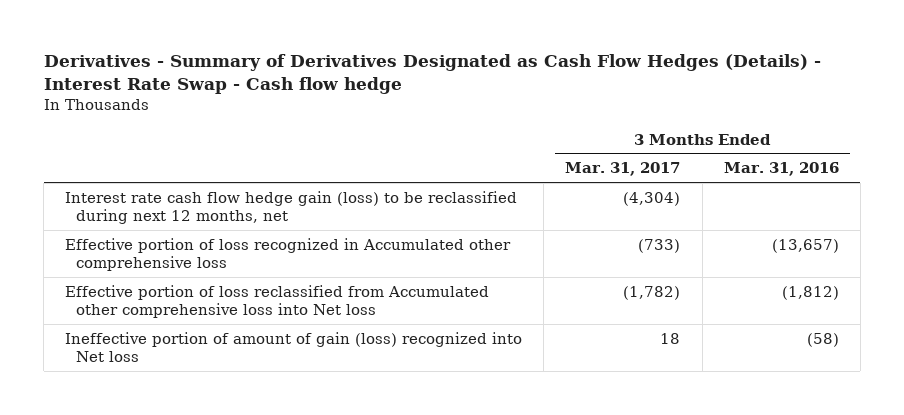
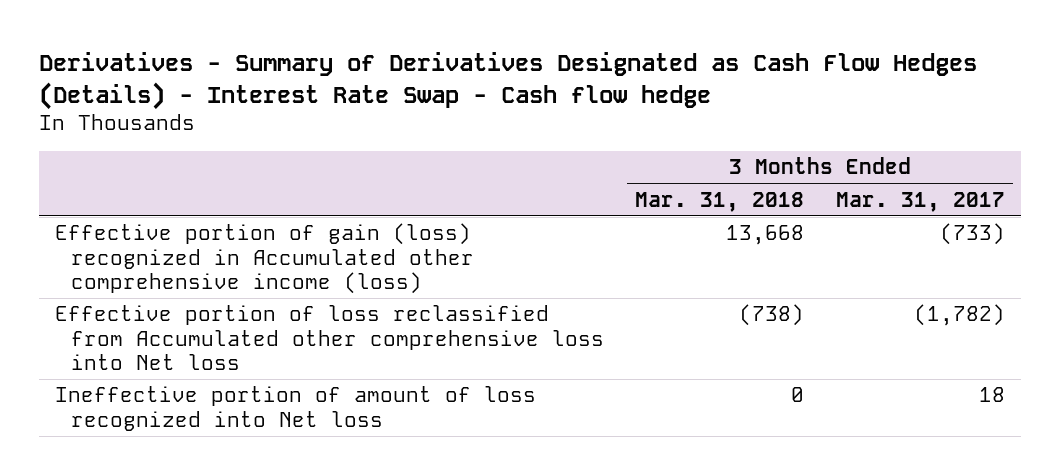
- | 3 Months Ended Mar. 31, 2017 | 3 Months Ended Mar. 31, 2016
+ | 3 Months Ended Mar. 31, 2018 | 3 Months Ended Mar. 31, 2017
- Interest rate cash flow hedge gain (loss) to be reclassified during next 12 months, net | (4,304) |
- Effective portion of loss recognized in Accumulated other comprehensive loss | (733) | (13,657)
+ Effective portion of gain (loss) recognized in Accumulated other comprehensive income (loss) | 13,668 | (733)
- Ineffective portion of amount of gain (loss) recognized into Net loss | 18 | (58)
+ Ineffective portion of amount of loss recognized into Net loss | 0 | 18

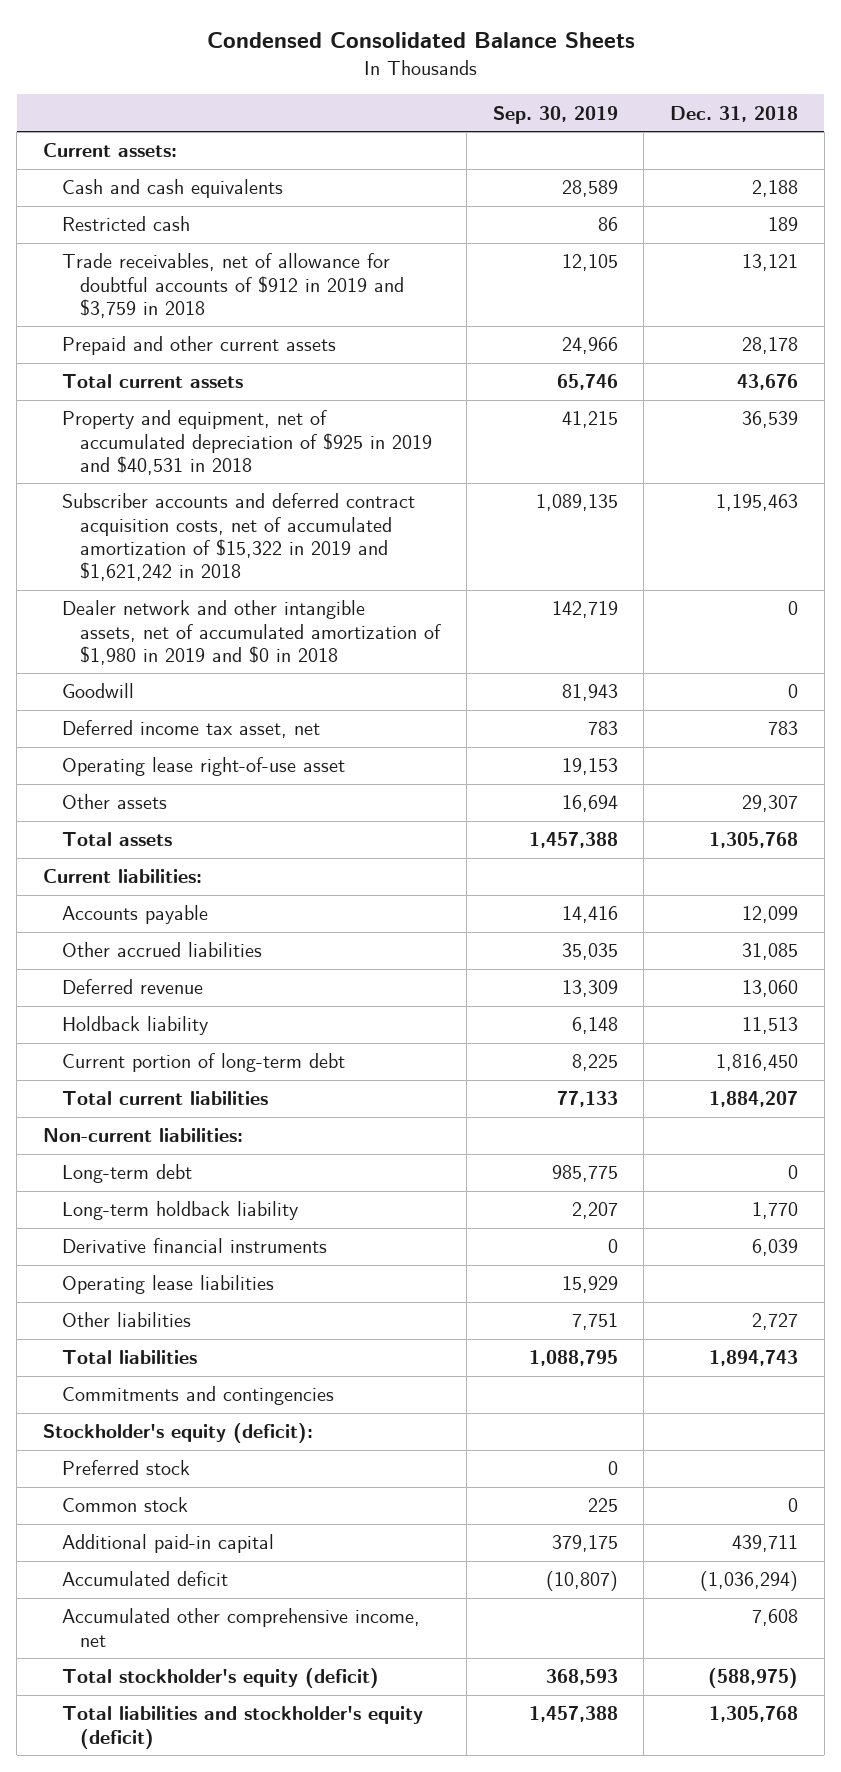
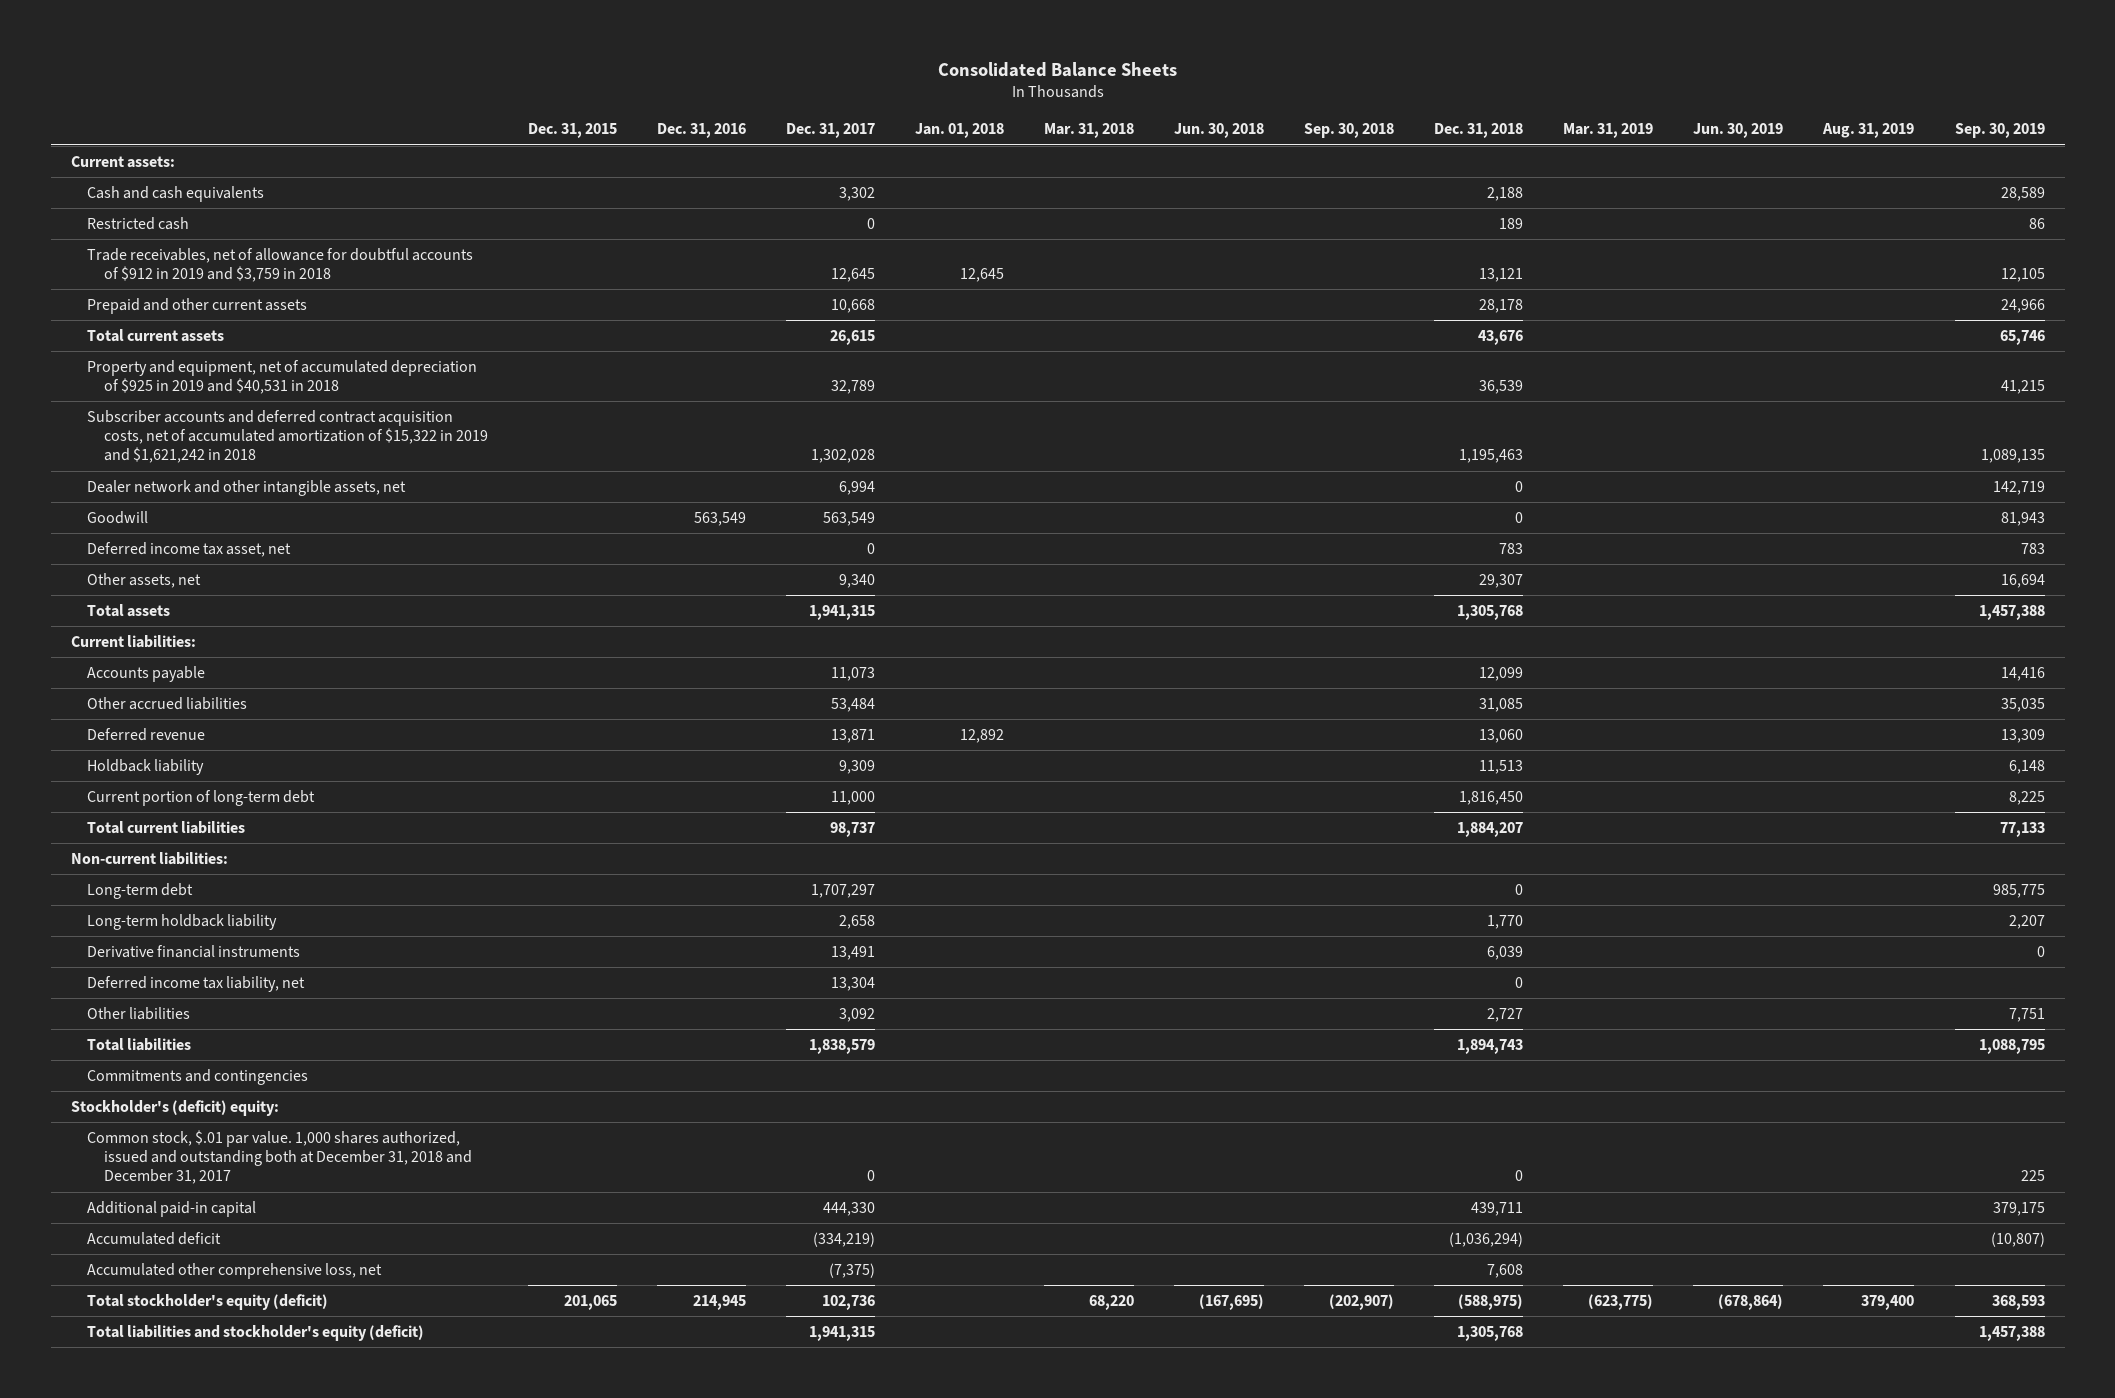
- Condensed Consolidated Balance Sheets
+ Consolidated Balance Sheets
- | Sep. 30, 2019 | Dec. 31, 2018
+ | Dec. 31, 2015 | Dec. 31, 2016 | Dec. 31, 2017 | Jan. 01, 2018 | Mar. 31, 2018 | Jun. 30, 2018 | Sep. 30, 2018 | Dec. 31, 2018 | Mar. 31, 2019 | Jun. 30, 2019 | Aug. 31, 2019 | Sep. 30, 2019
- Dealer network and other intangible assets, net of accumulated amortization of $1,980 in 2019 and $0 in 2018 | 142,719 | 0
+ Dealer network and other intangible assets, net | | | 6,994 | | | | | 0 | | | | 142,719
- Operating lease right-of-use asset | 19,153 |
- Other assets | 16,694 | 29,307
+ Other assets, net | | | 9,340 | | | | | 29,307 | | | | 16,694
- Operating lease liabilities | 15,929 |
+ Deferred income tax liability, net | | | 13,304 | | | | | 0 | | | |
- Stockholder's equity (deficit):
- Preferred stock | 0 |
- Common stock | 225 | 0
+ Stockholder's (deficit) equity:
+ Common stock, $.01 par value. 1,000 shares authorized, issued and outstanding both at December 31, 2018 and December 31, 2017 | | | 0 | | | | | 0 | | | | 225
- Accumulated other comprehensive income, net | | 7,608
+ Accumulated other comprehensive loss, net | | | (7,375) | | | | | 7,608 | | | |

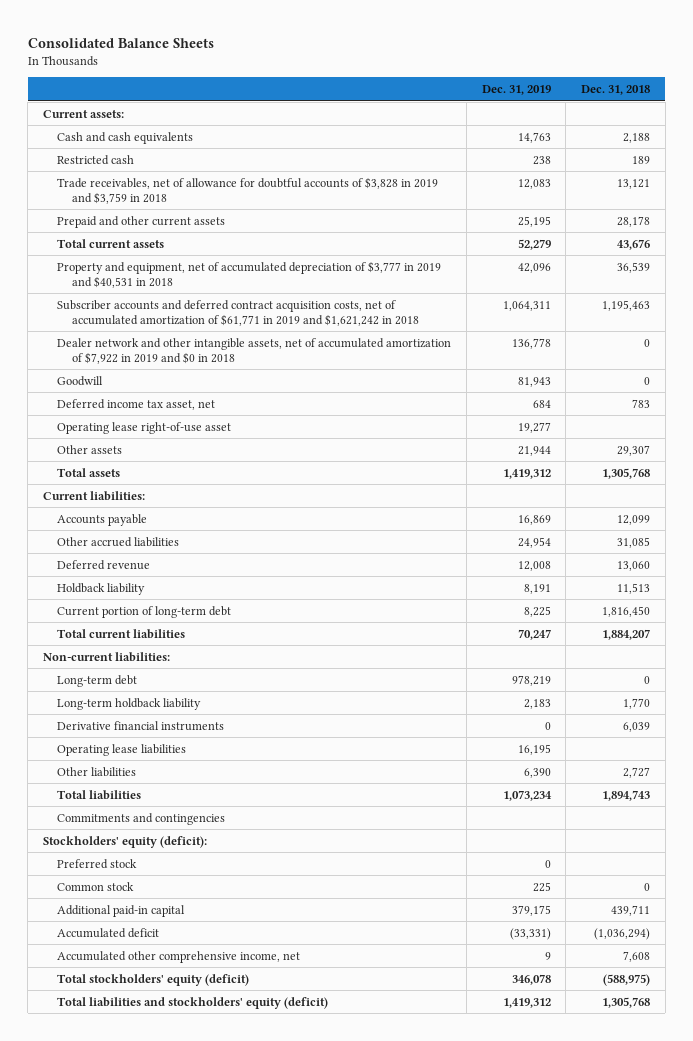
- | Dec. 31, 2015 | Dec. 31, 2016 | Dec. 31, 2017 | Jan. 01, 2018 | Mar. 31, 2018 | Jun. 30, 2018 | Sep. 30, 2018 | Dec. 31, 2018 | Mar. 31, 2019 | Jun. 30, 2019 | Aug. 31, 2019 | Sep. 30, 2019
+ | Dec. 31, 2019 | Dec. 31, 2018
- Trade receivables, net of allowance for doubtful accounts of $912 in 2019 and $3,759 in 2018 | | | 12,645 | 12,645 | | | | 13,121 | | | | 12,105
+ Trade receivables, net of allowance for doubtful accounts of $3,828 in 2019 and $3,759 in 2018 | 12,083 | 13,121
- Property and equipment, net of accumulated depreciation of $925 in 2019 and $40,531 in 2018 | | | 32,789 | | | | | 36,539 | | | | 41,215
- Subscriber accounts and deferred contract acquisition costs, net of accumulated amortization of $15,322 in 2019 and $1,621,242 in 2018 | | | 1,302,028 | | | | | 1,195,463 | | | | 1,089,135
- Dealer network and other intangible assets, net | | | 6,994 | | | | | 0 | | | | 142,719
+ Property and equipment, net of accumulated depreciation of $3,777 in 2019 and $40,531 in 2018 | 42,096 | 36,539
+ Subscriber accounts and deferred contract acquisition costs, net of accumulated amortization of $61,771 in 2019 and $1,621,242 in 2018 | 1,064,311 | 1,195,463
+ Dealer network and other intangible assets, net of accumulated amortization of $7,922 in 2019 and $0 in 2018 | 136,778 | 0
- Other assets, net | | | 9,340 | | | | | 29,307 | | | | 16,694
+ Operating lease right-of-use asset | 19,277 |
+ Other assets | 21,944 | 29,307
- Deferred income tax liability, net | | | 13,304 | | | | | 0 | | | |
+ Operating lease liabilities | 16,195 |
- Stockholder's (deficit) equity:
- Common stock, $.01 par value. 1,000 shares authorized, issued and outstanding both at December 31, 2018 and December 31, 2017 | | | 0 | | | | | 0 | | | | 225
+ Stockholders' equity (deficit):
+ Preferred stock | 0 |
+ Common stock | 225 | 0
- Accumulated other comprehensive loss, net | | | (7,375) | | | | | 7,608 | | | |
- Total stockholder's equity (deficit) | 201,065 | 214,945 | 102,736 | | 68,220 | (167,695) | (202,907) | (588,975) | (623,775) | (678,864) | 379,400 | 368,593
- Total liabilities and stockholder's equity (deficit) | | | 1,941,315 | | | | | 1,305,768 | | | | 1,457,388
+ Accumulated other comprehensive income, net | 9 | 7,608
+ Total stockholders' equity (deficit) | 346,078 | (588,975)
+ Total liabilities and stockholders' equity (deficit) | 1,419,312 | 1,305,768

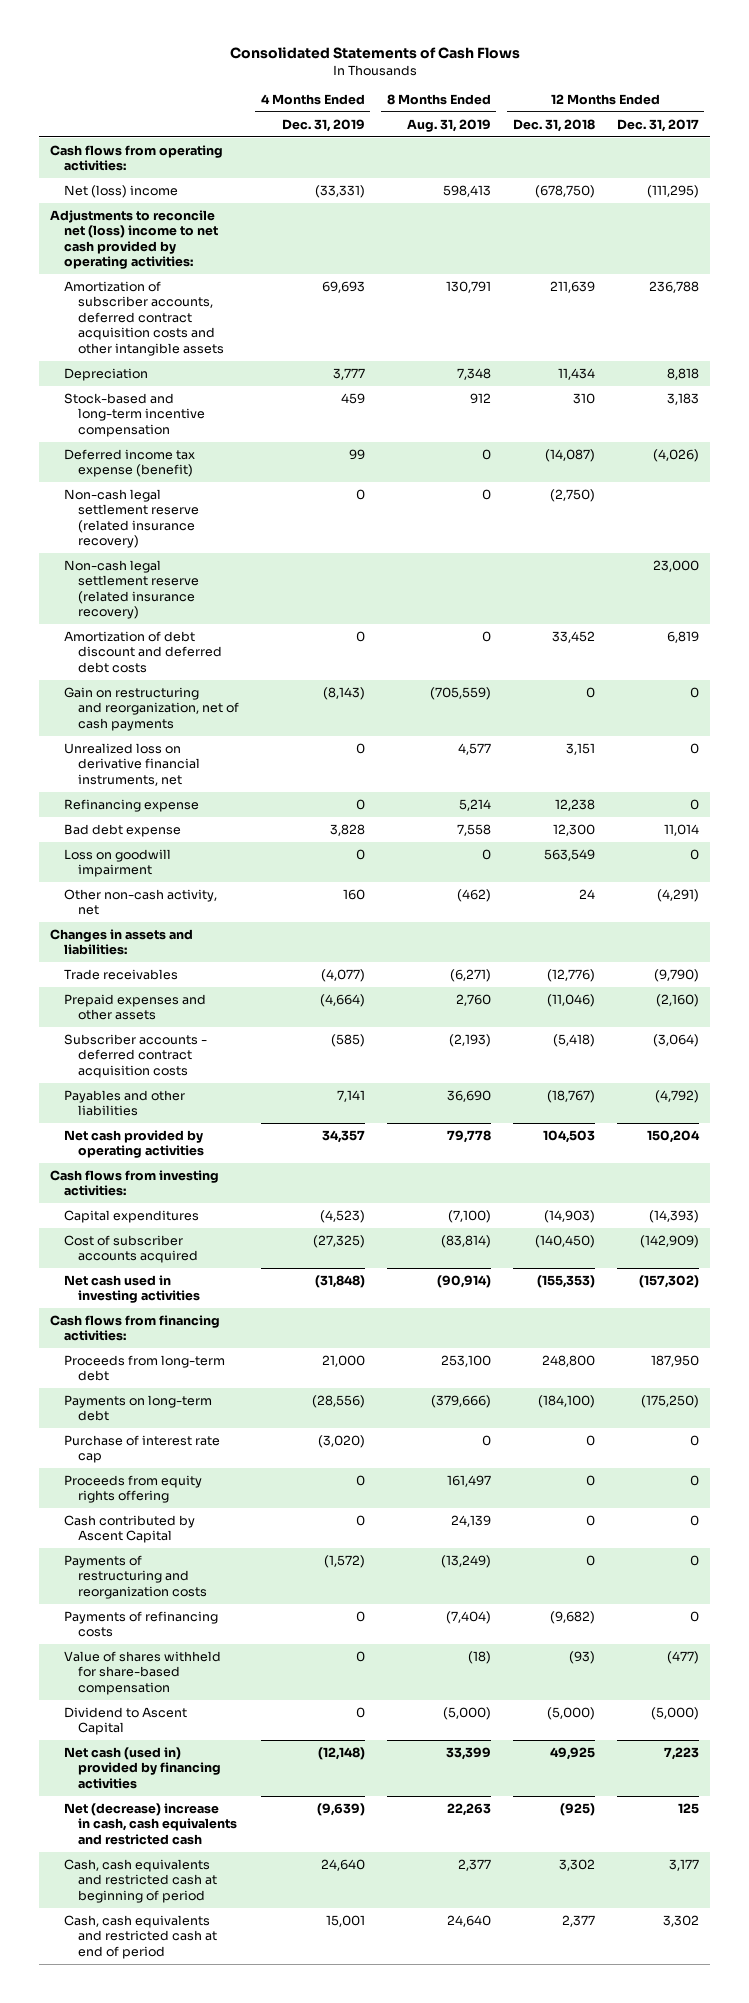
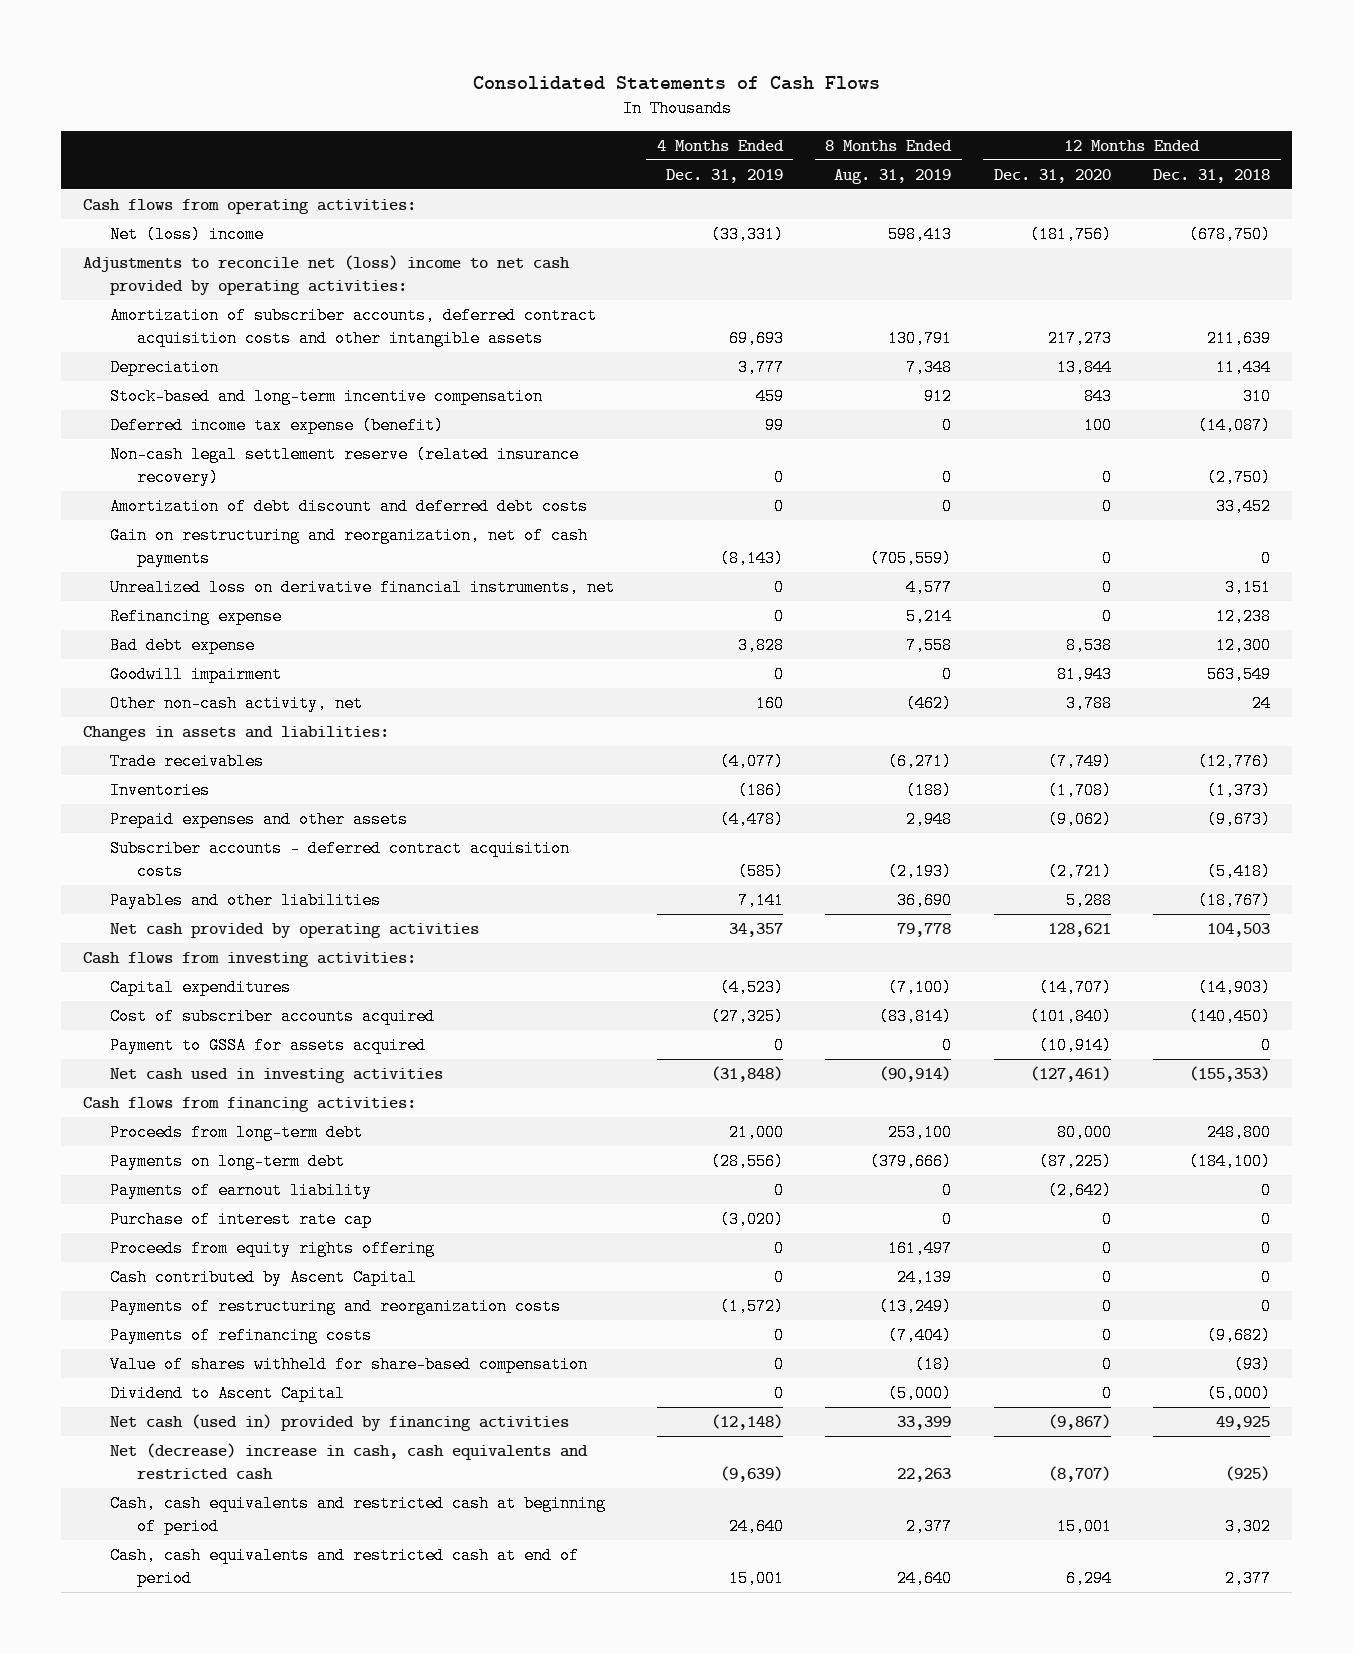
- | 4 Months Ended Dec. 31, 2019 | 8 Months Ended Aug. 31, 2019 | 12 Months Ended Dec. 31, 2018 | 12 Months Ended Dec. 31, 2017
+ | 4 Months Ended Dec. 31, 2019 | 8 Months Ended Aug. 31, 2019 | 12 Months Ended Dec. 31, 2020 | 12 Months Ended Dec. 31, 2018
- Non-cash legal settlement reserve (related insurance recovery) | | | | 23,000
- Loss on goodwill impairment | 0 | 0 | 563,549 | 0
+ Goodwill impairment | 0 | 0 | 81,943 | 563,549
- Prepaid expenses and other assets | (4,664) | 2,760 | (11,046) | (2,160)
+ Inventories | (186) | (188) | (1,708) | (1,373)
+ Prepaid expenses and other assets | (4,478) | 2,948 | (9,062) | (9,673)
+ Payment to GSSA for assets acquired | 0 | 0 | (10,914) | 0
+ Payments of earnout liability | 0 | 0 | (2,642) | 0

